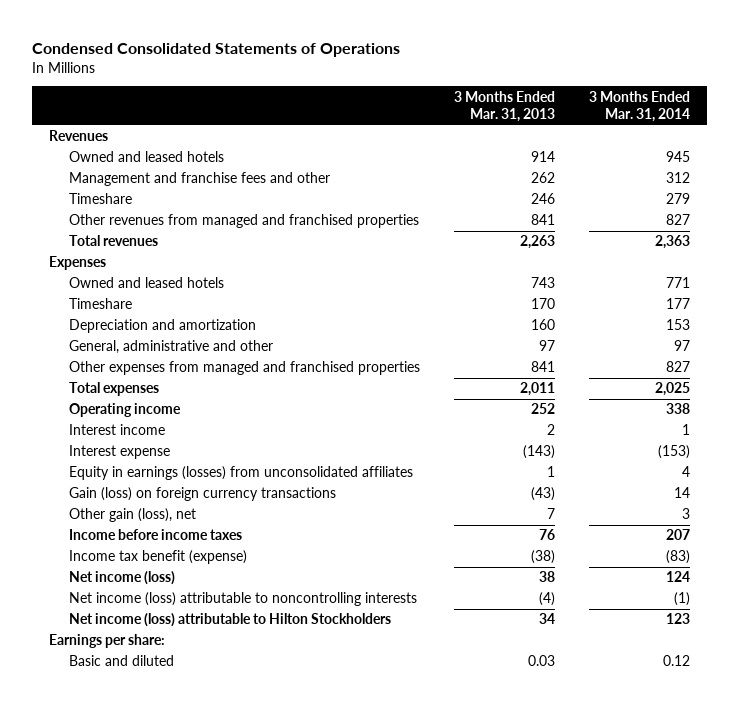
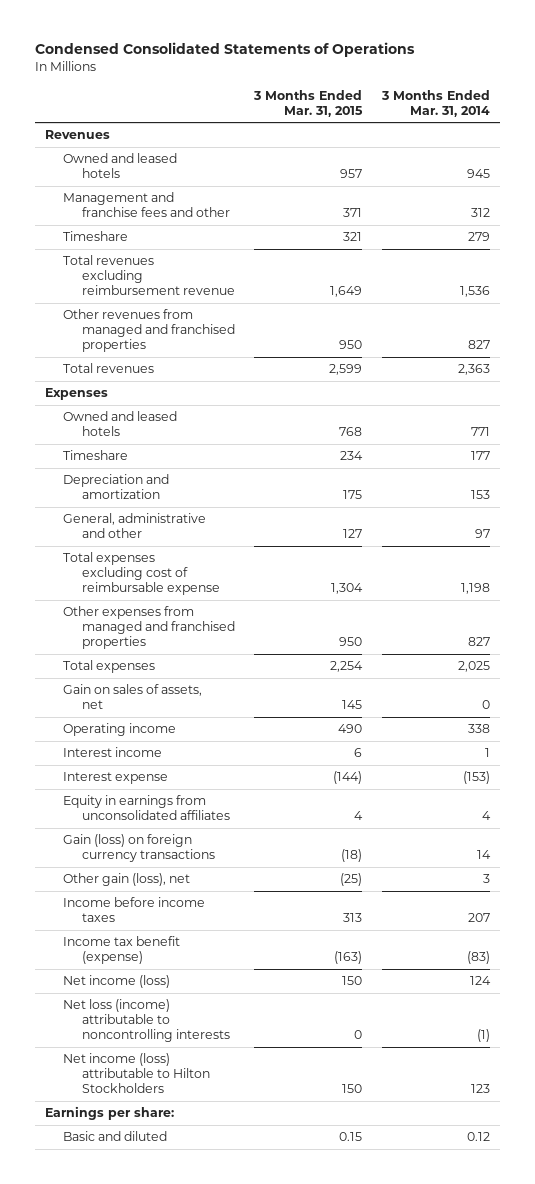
- | 3 Months Ended Mar. 31, 2013 | 3 Months Ended Mar. 31, 2014
+ | 3 Months Ended Mar. 31, 2015 | 3 Months Ended Mar. 31, 2014
+ Total revenues excluding reimbursement revenue | 1,649 | 1,536
+ Total expenses excluding cost of reimbursable expense | 1,304 | 1,198
+ Gain on sales of assets, net | 145 | 0
- Equity in earnings (losses) from unconsolidated affiliates | 1 | 4
+ Equity in earnings from unconsolidated affiliates | 4 | 4
- Net income (loss) attributable to noncontrolling interests | (4) | (1)
+ Net loss (income) attributable to noncontrolling interests | 0 | (1)

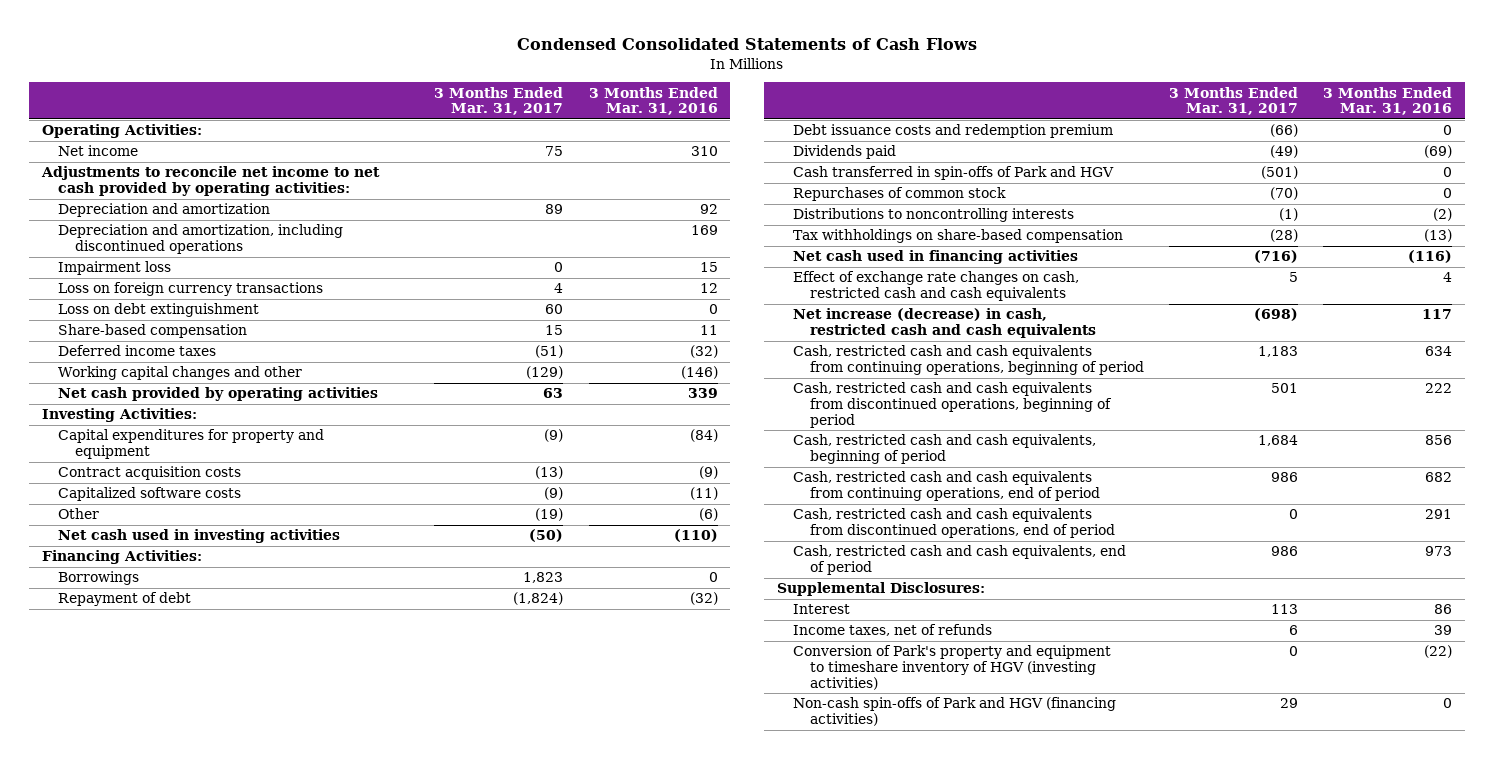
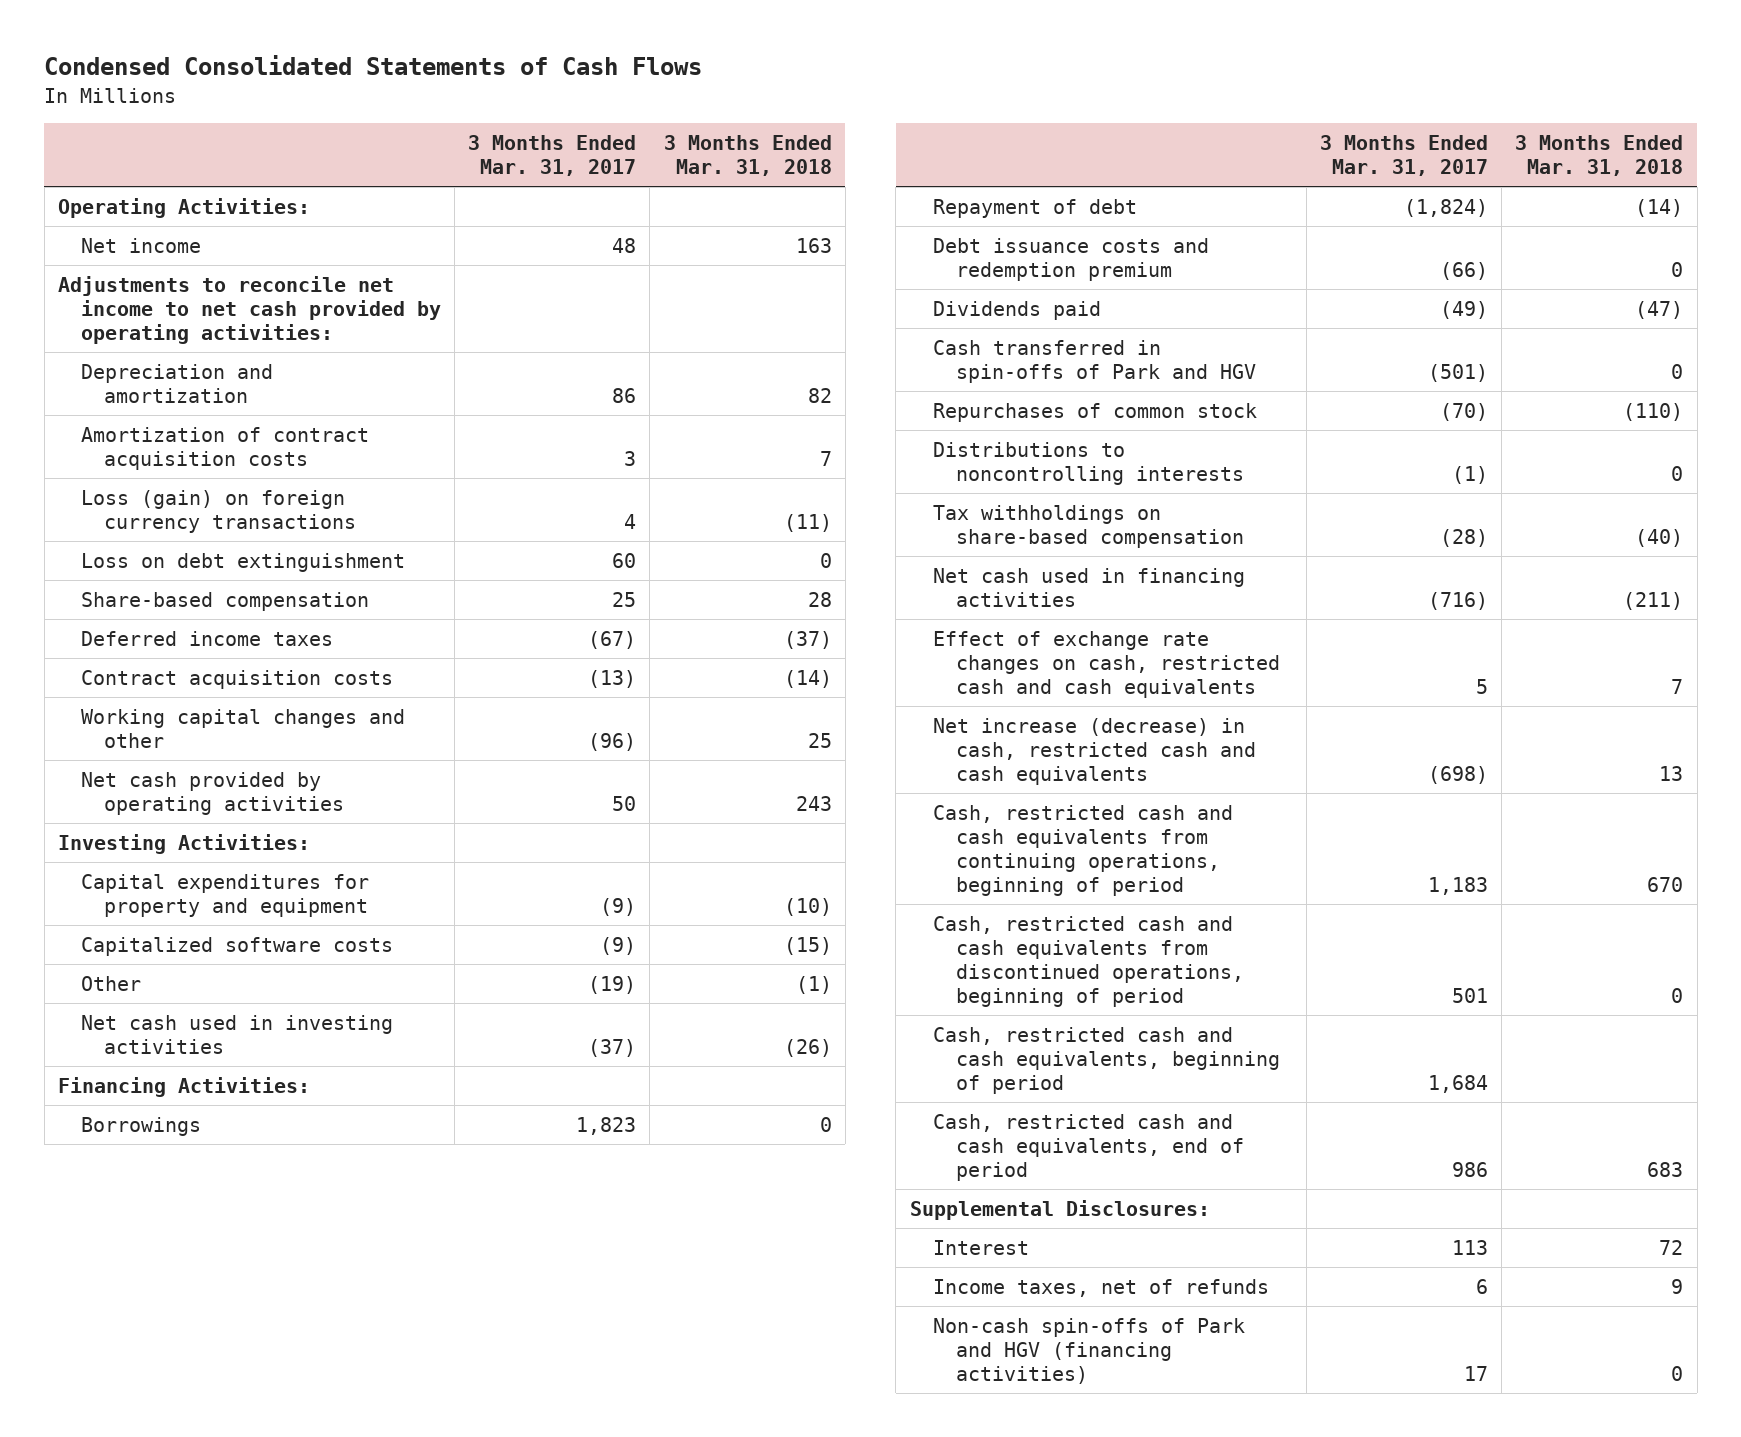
- | 3 Months Ended Mar. 31, 2017 | 3 Months Ended Mar. 31, 2016
+ | 3 Months Ended Mar. 31, 2017 | 3 Months Ended Mar. 31, 2018
- Net income | 75 | 310
+ Net income | 48 | 163
- Depreciation and amortization | 89 | 92
- Depreciation and amortization, including discontinued operations | | 169
- Impairment loss | 0 | 15
- Loss on foreign currency transactions | 4 | 12
+ Depreciation and amortization | 86 | 82
+ Amortization of contract acquisition costs | 3 | 7
+ Loss (gain) on foreign currency transactions | 4 | (11)
- Share-based compensation | 15 | 11
- Deferred income taxes | (51) | (32)
- Working capital changes and other | (129) | (146)
- Net cash provided by operating activities | 63 | 339
+ Share-based compensation | 25 | 28
+ Deferred income taxes | (67) | (37)
moved up: Contract acquisition costs | (13) | (14)
+ Working capital changes and other | (96) | 25
+ Net cash provided by operating activities | 50 | 243
- Net cash used in investing activities | (50) | (110)
+ Net cash used in investing activities | (37) | (26)
- Cash, restricted cash and cash equivalents from continuing operations, end of period | 986 | 682
- Cash, restricted cash and cash equivalents from discontinued operations, end of period | 0 | 291
- Conversion of Park's property and equipment to timeshare inventory of HGV (investing activities) | 0 | (22)
- Non-cash spin-offs of Park and HGV (financing activities) | 29 | 0
+ Non-cash spin-offs of Park and HGV (financing activities) | 17 | 0

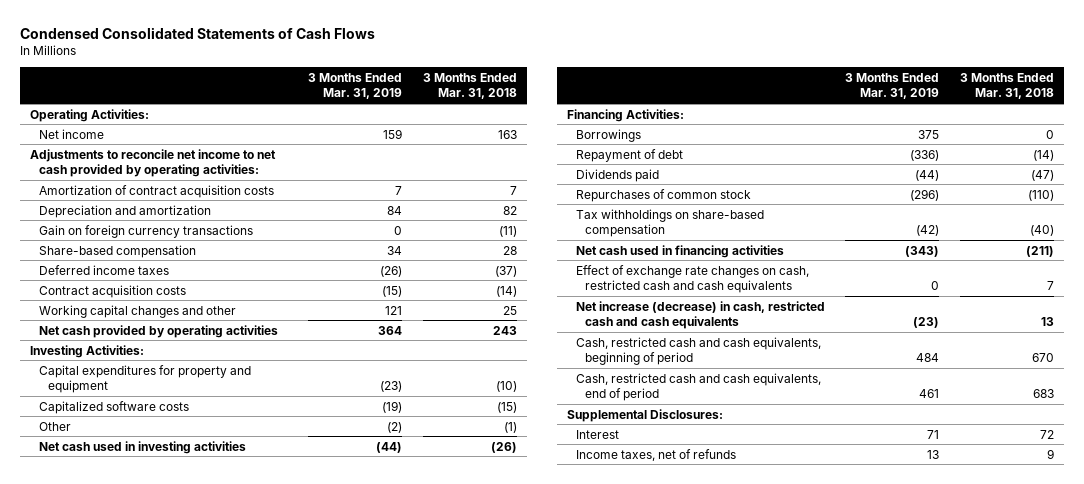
- | 3 Months Ended Mar. 31, 2017 | 3 Months Ended Mar. 31, 2018
+ | 3 Months Ended Mar. 31, 2019 | 3 Months Ended Mar. 31, 2018
- Loss (gain) on foreign currency transactions | 4 | (11)
- Loss on debt extinguishment | 60 | 0
moved down: Depreciation and amortization | 84 | 82
+ Gain on foreign currency transactions | 0 | (11)
- Debt issuance costs and redemption premium | (66) | 0
- Cash transferred in spin-offs of Park and HGV | (501) | 0
- Distributions to noncontrolling interests | (1) | 0
- Cash, restricted cash and cash equivalents from continuing operations, beginning of period | 1,183 | 670
- Cash, restricted cash and cash equivalents from discontinued operations, beginning of period | 501 | 0
- Cash, restricted cash and cash equivalents, beginning of period | 1,684 |
+ Cash, restricted cash and cash equivalents, beginning of period | 484 | 670
- Non-cash spin-offs of Park and HGV (financing activities) | 17 | 0

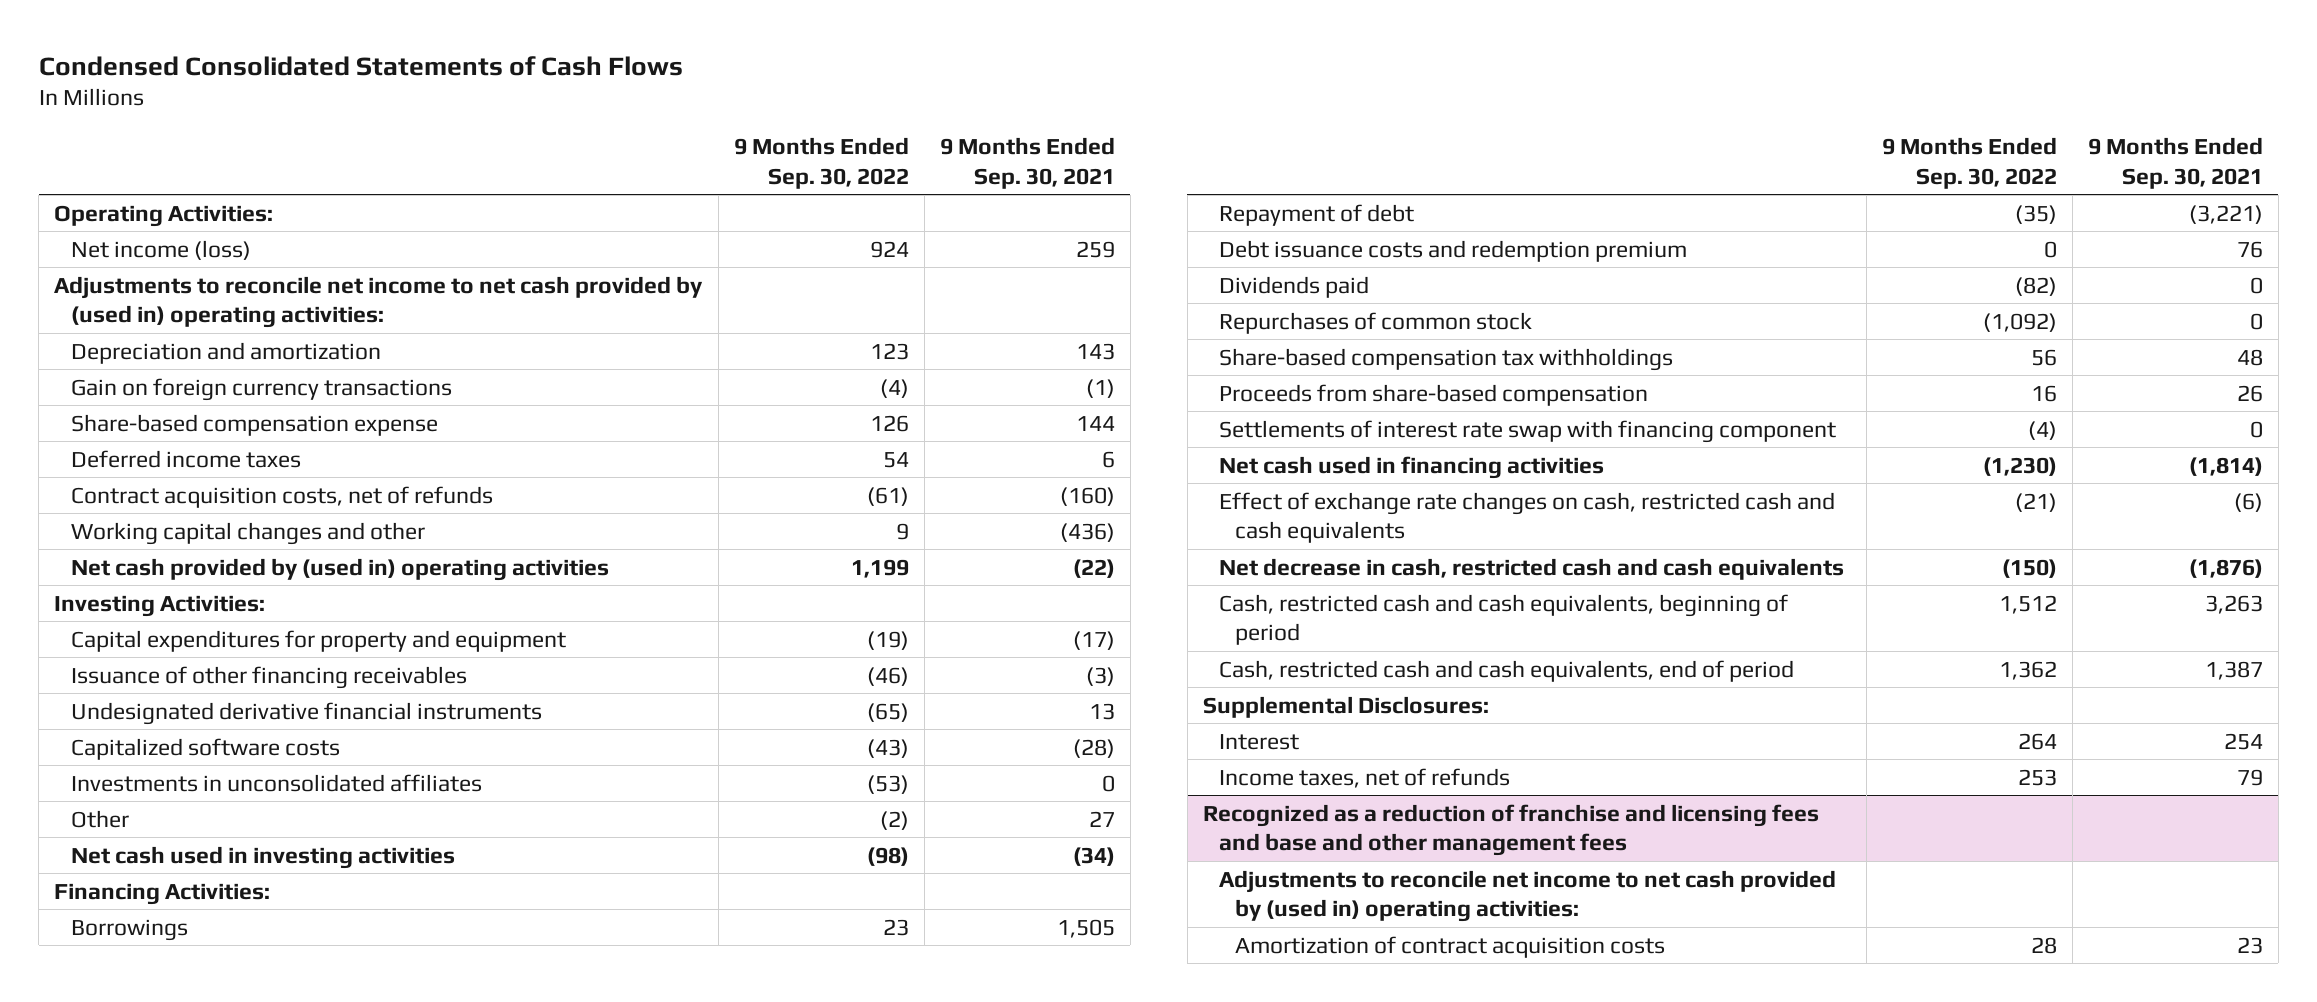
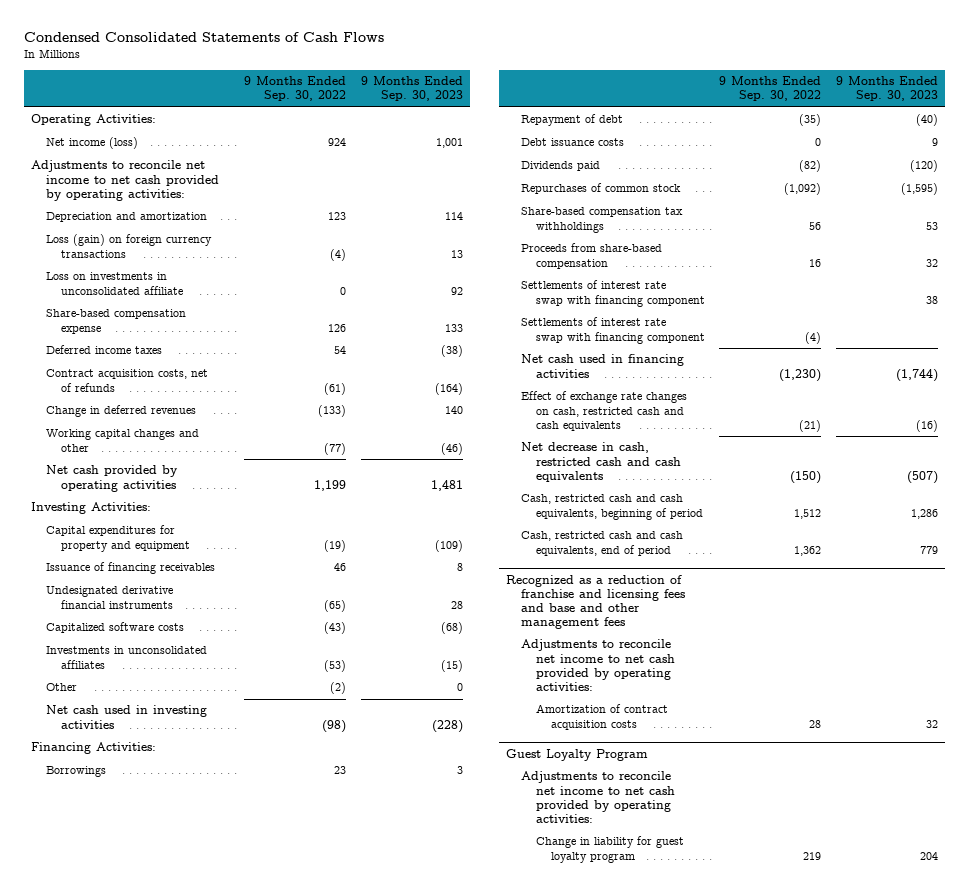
- | 9 Months Ended Sep. 30, 2022 | 9 Months Ended Sep. 30, 2021
+ | 9 Months Ended Sep. 30, 2022 | 9 Months Ended Sep. 30, 2023
- Adjustments to reconcile net income to net cash provided by (used in) operating activities:
+ Adjustments to reconcile net income to net cash provided by operating activities:
- Gain on foreign currency transactions | (4) | (1)
+ Loss (gain) on foreign currency transactions | (4) | 13
+ Loss on investments in unconsolidated affiliate | 0 | 92
- Working capital changes and other | 9 | (436)
- Net cash provided by (used in) operating activities | 1,199 | (22)
+ Change in deferred revenues | (133) | 140
+ Working capital changes and other | (77) | (46)
+ Net cash provided by operating activities | 1,199 | 1,481
- Issuance of other financing receivables | (46) | (3)
+ Issuance of financing receivables | 46 | 8
- Debt issuance costs and redemption premium | 0 | 76
+ Debt issuance costs | 0 | 9
+ Settlements of interest rate swap with financing component | | 38
- Supplemental Disclosures:
- Interest | 264 | 254
- Income taxes, net of refunds | 253 | 79
@ Recognized as a reduction of franchise and licensing fees and base and other management fees
- Adjustments to reconcile net income to net cash provided by (used in) operating activities:
+ Adjustments to reconcile net income to net cash provided by operating activities:
+ Guest Loyalty Program
+ Adjustments to reconcile net income to net cash provided by operating activities:
+ Change in liability for guest loyalty program | 219 | 204

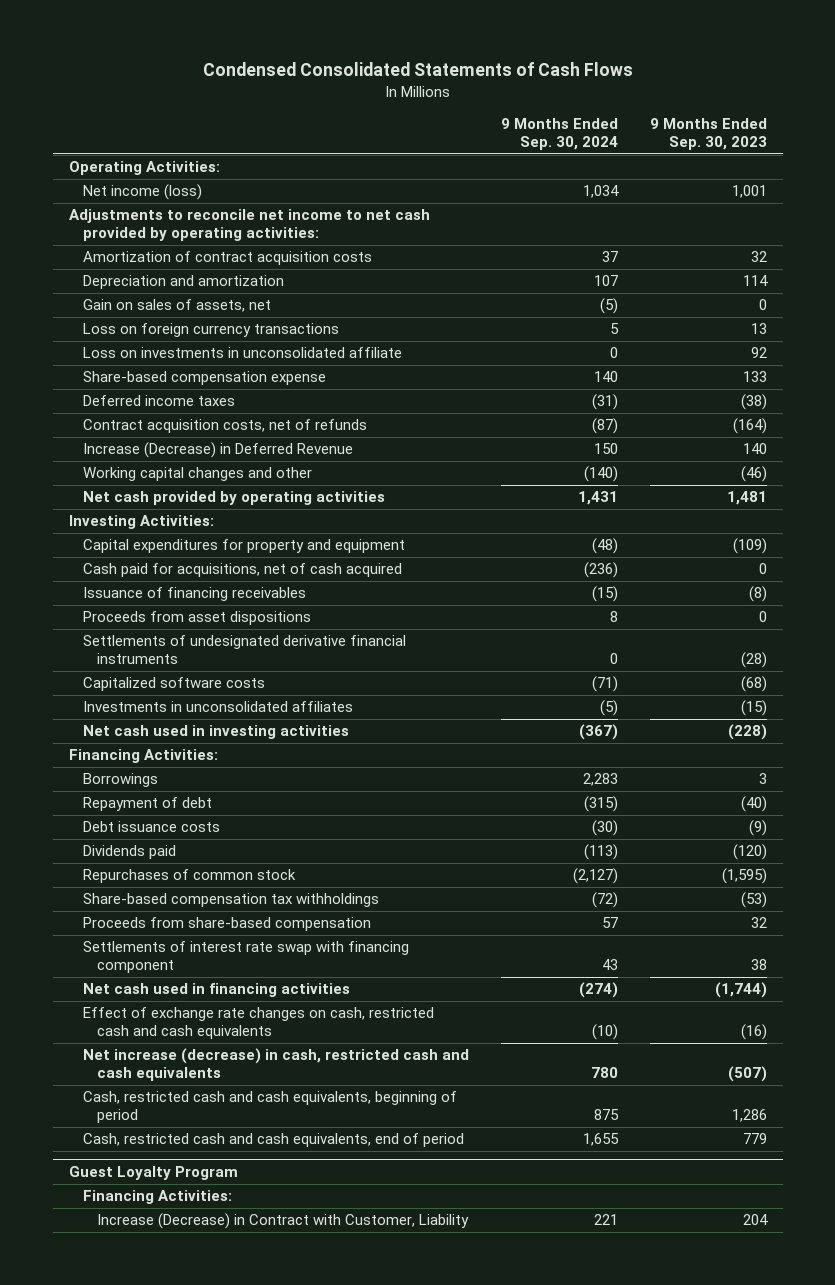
- | 9 Months Ended Sep. 30, 2022 | 9 Months Ended Sep. 30, 2023
+ | 9 Months Ended Sep. 30, 2024 | 9 Months Ended Sep. 30, 2023
+ Amortization of contract acquisition costs | 37 | 32
- Loss (gain) on foreign currency transactions | (4) | 13
+ Gain on sales of assets, net | (5) | 0
+ Loss on foreign currency transactions | 5 | 13
- Change in deferred revenues | (133) | 140
+ Increase (Decrease) in Deferred Revenue | 150 | 140
- Issuance of financing receivables | 46 | 8
- Undesignated derivative financial instruments | (65) | 28
+ Cash paid for acquisitions, net of cash acquired | (236) | 0
+ Issuance of financing receivables | (15) | (8)
+ Proceeds from asset dispositions | 8 | 0
+ Settlements of undesignated derivative financial instruments | 0 | (28)
- Other | (2) | 0
- Debt issuance costs | 0 | 9
+ Debt issuance costs | (30) | (9)
- Share-based compensation tax withholdings | 56 | 53
+ Share-based compensation tax withholdings | (72) | (53)
- Settlements of interest rate swap with financing component | (4) |
- Net decrease in cash, restricted cash and cash equivalents | (150) | (507)
+ Net increase (decrease) in cash, restricted cash and cash equivalents | 780 | (507)
- Recognized as a reduction of franchise and licensing fees and base and other management fees
- Adjustments to reconcile net income to net cash provided by operating activities:
- Amortization of contract acquisition costs | 28 | 32
@ Guest Loyalty Program
- Adjustments to reconcile net income to net cash provided by operating activities:
- Change in liability for guest loyalty program | 219 | 204
+ Financing Activities:
+ Increase (Decrease) in Contract with Customer, Liability | 221 | 204

